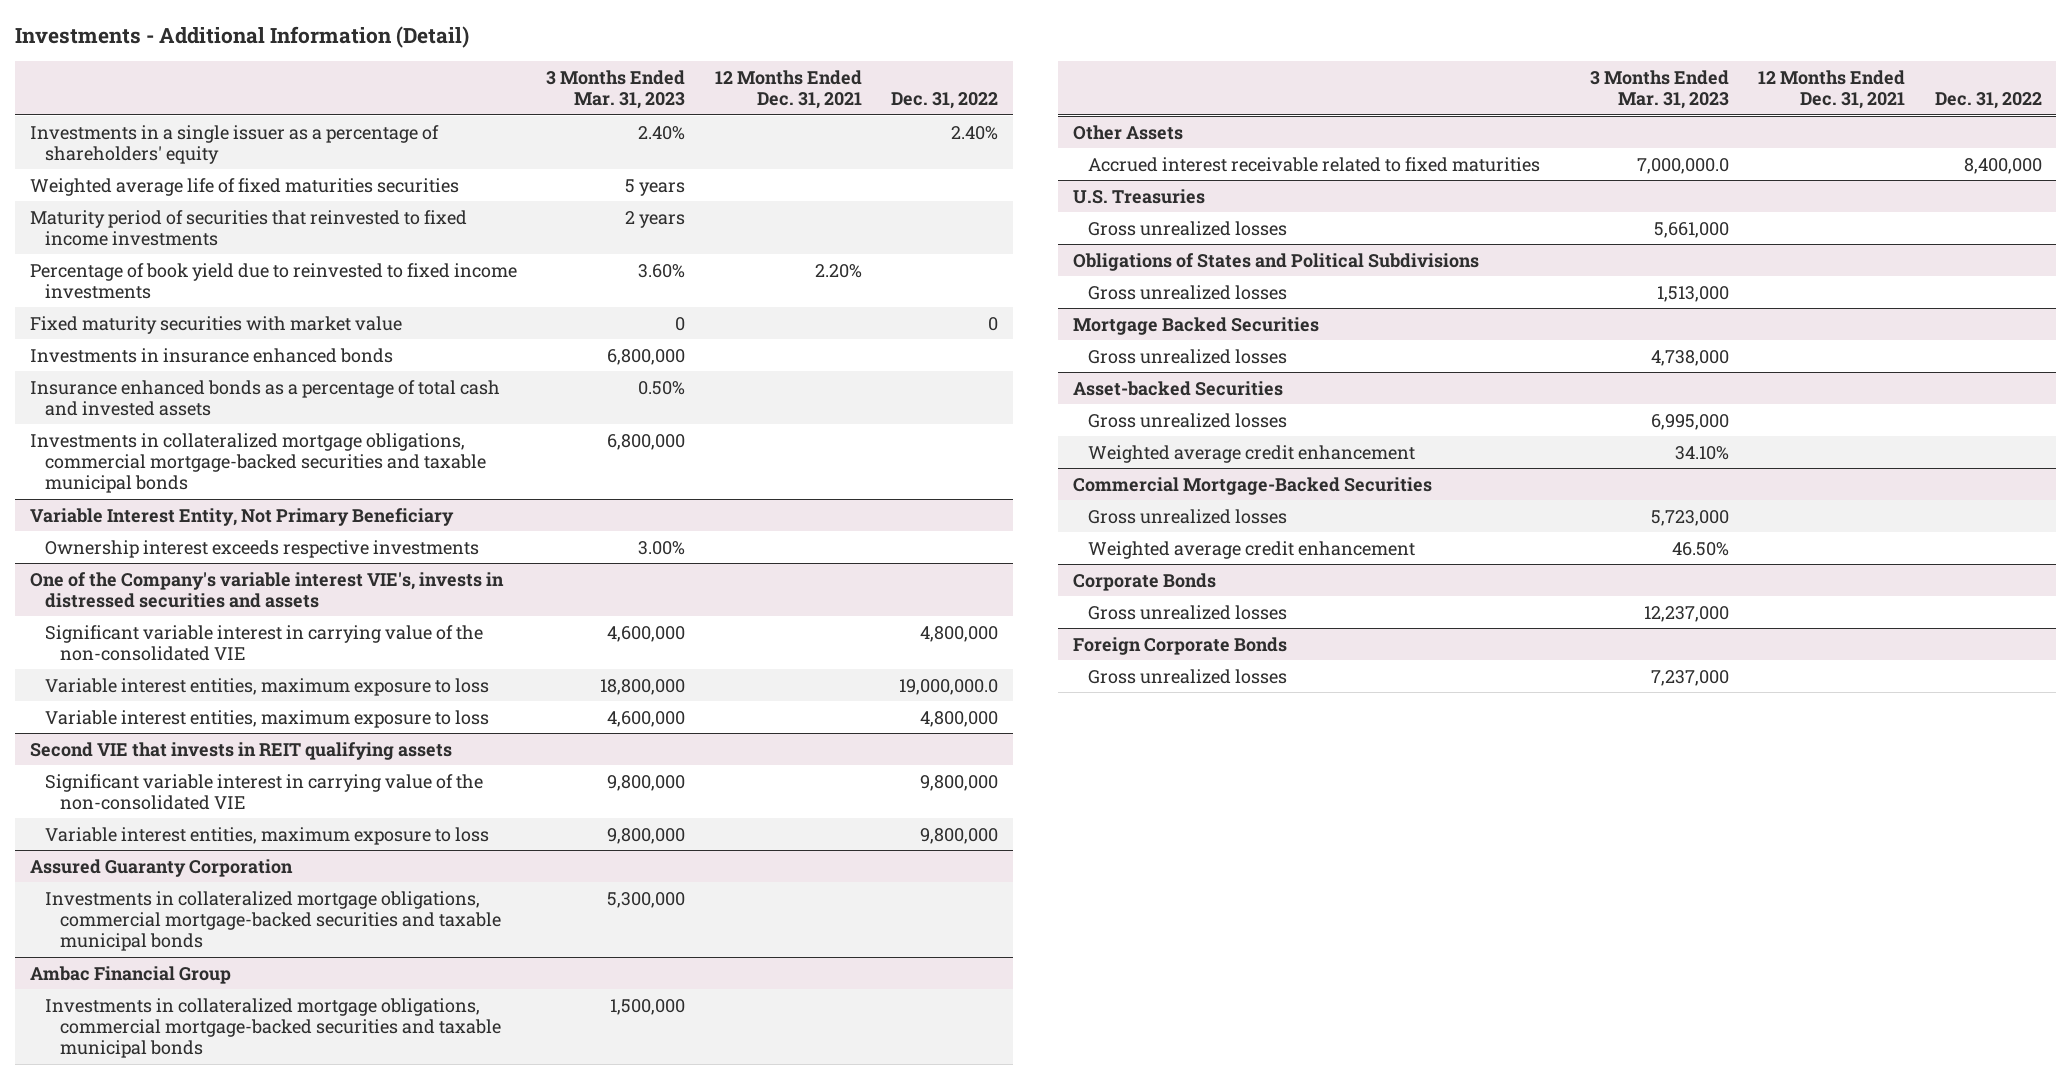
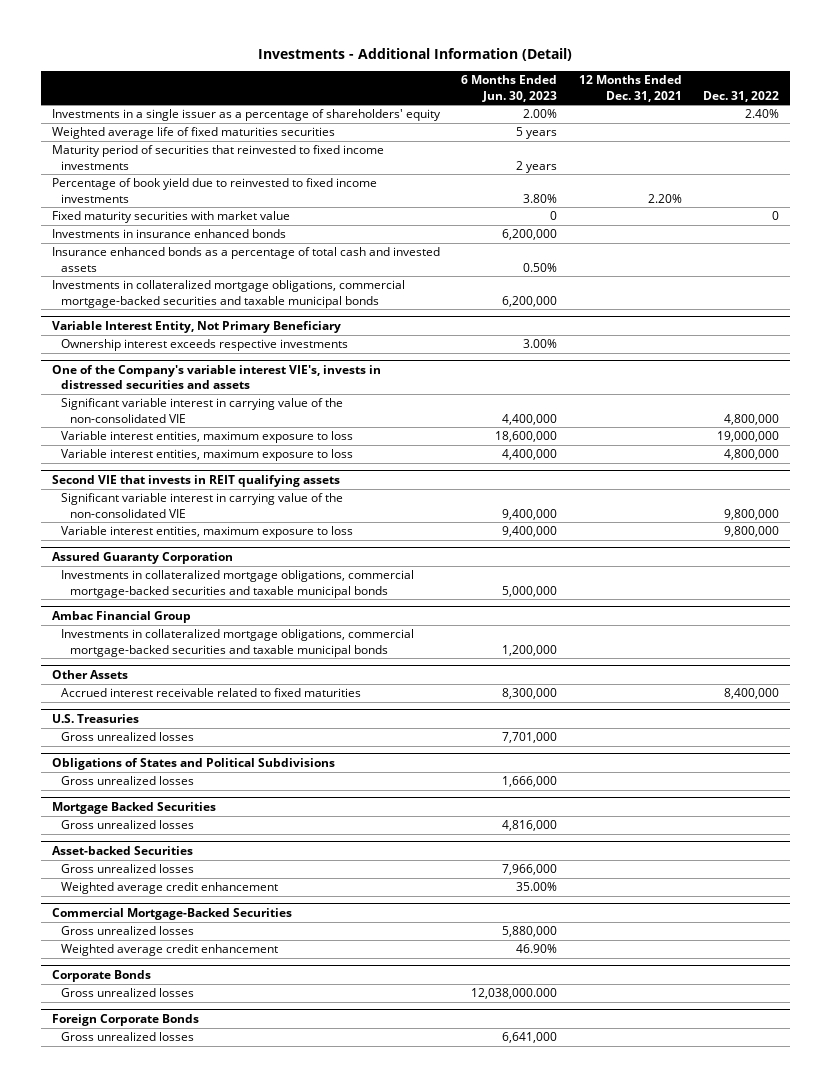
- | 3 Months Ended Mar. 31, 2023 | 12 Months Ended Dec. 31, 2021 | Dec. 31, 2022
+ | 6 Months Ended Jun. 30, 2023 | 12 Months Ended Dec. 31, 2021 | Dec. 31, 2022
@ One of the Company's variable interest VIE's, invests in distressed securities and assets
- Variable interest entities, maximum exposure to loss | 18,800,000 | | 19,000,000.0
+ Variable interest entities, maximum exposure to loss | 18,600,000 | | 19,000,000

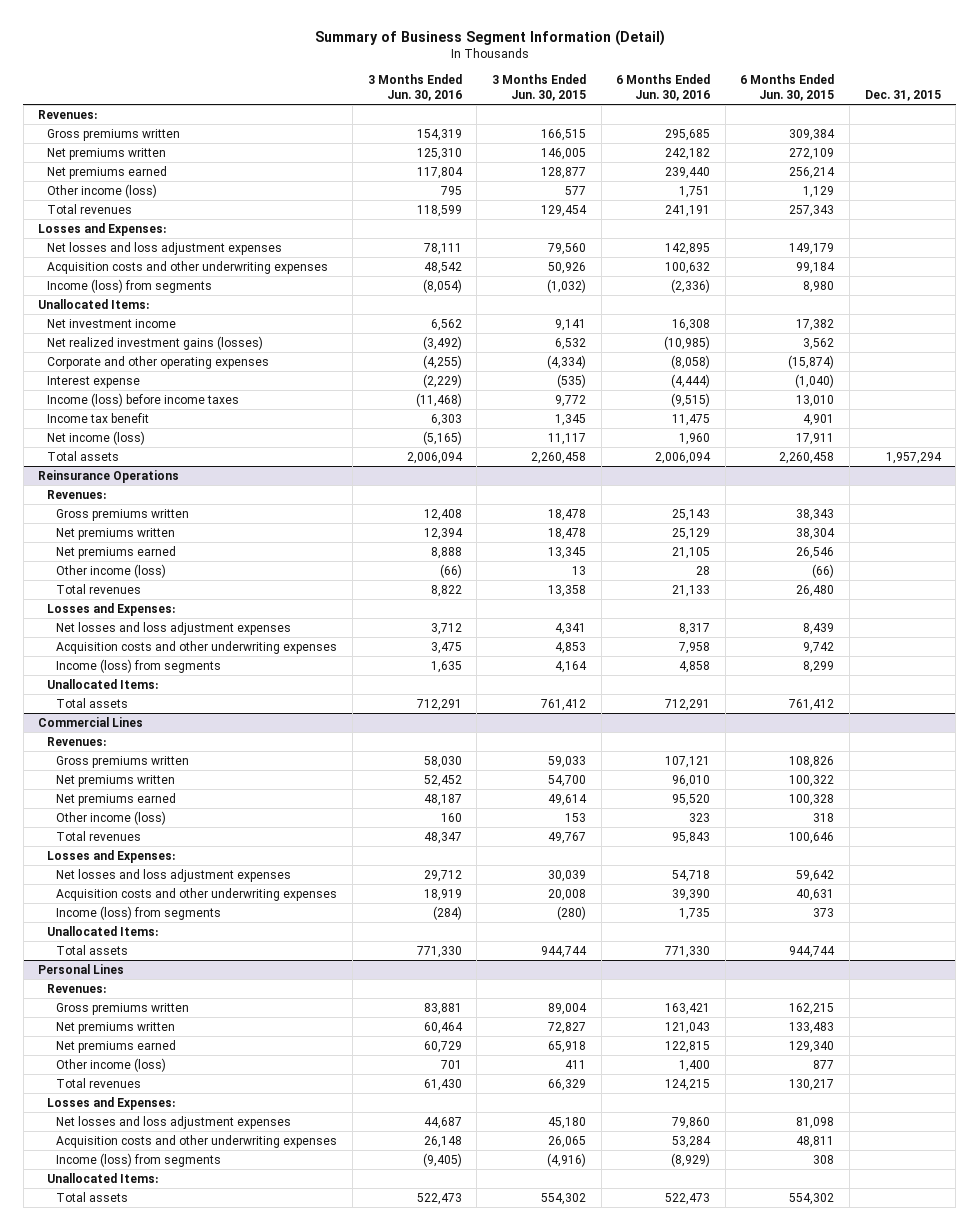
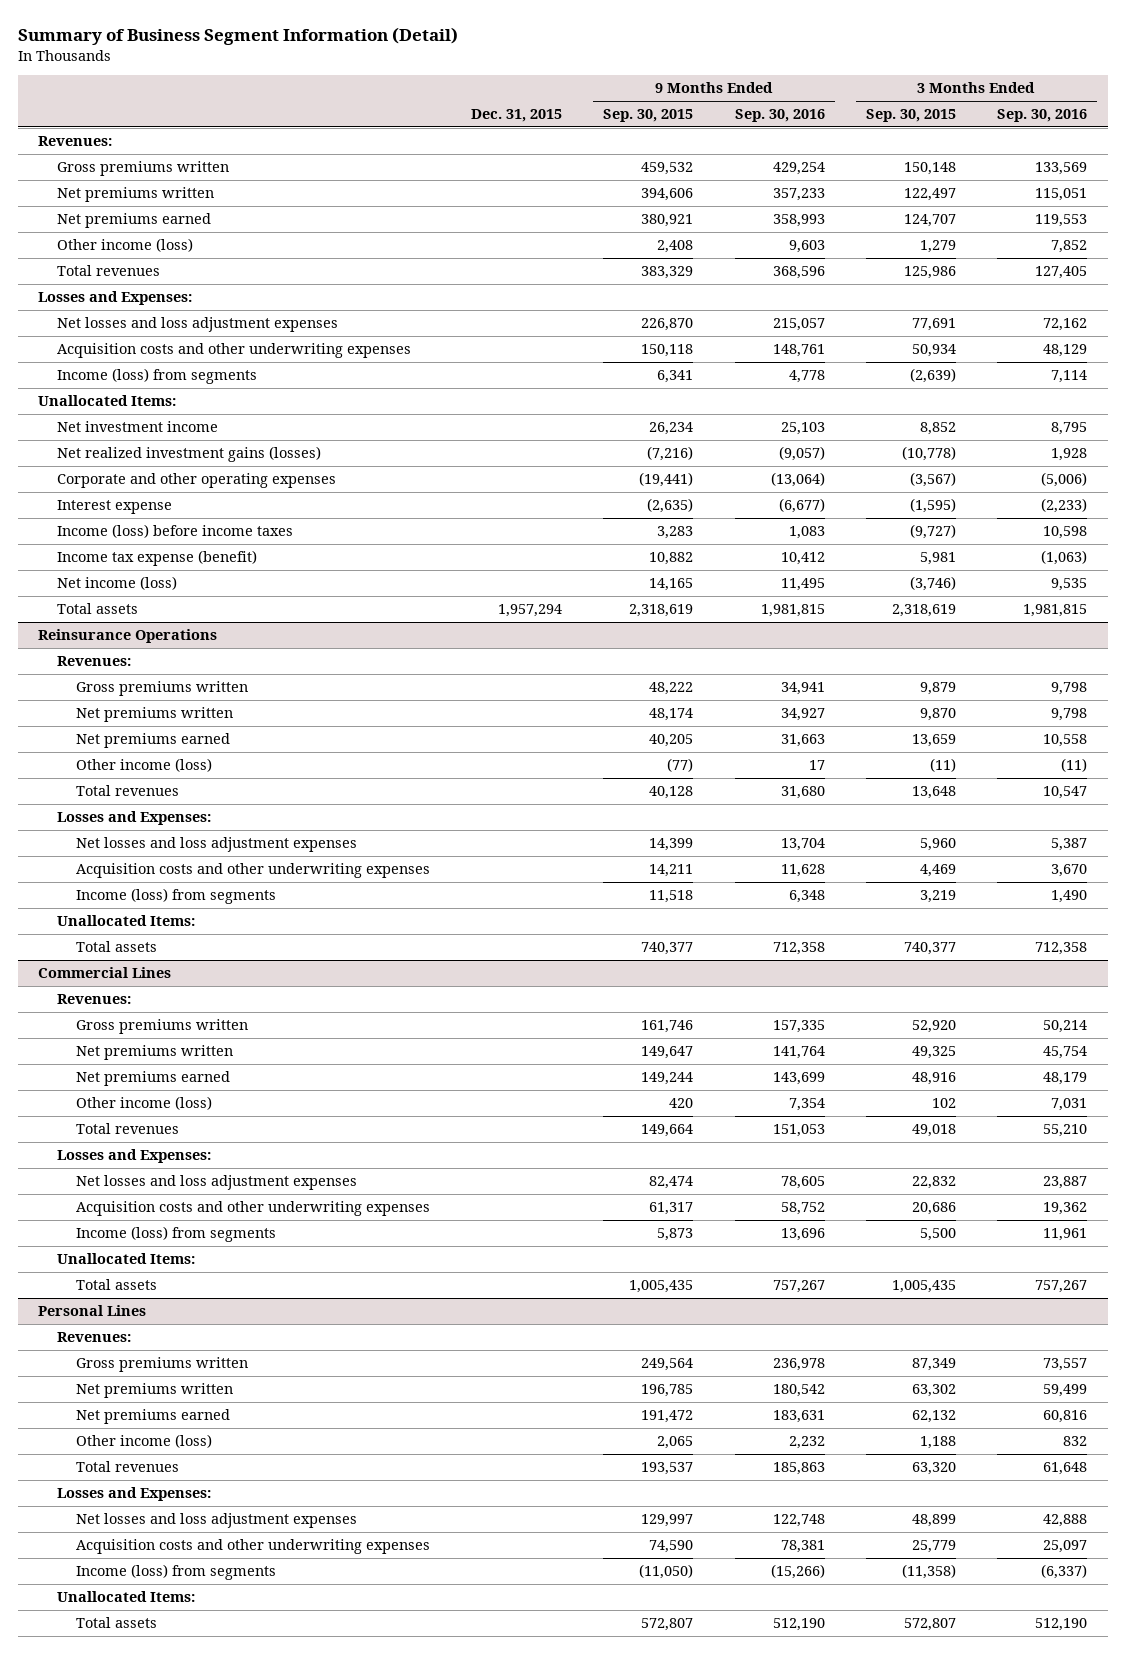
- | 3 Months Ended Jun. 30, 2016 | 3 Months Ended Jun. 30, 2015 | 6 Months Ended Jun. 30, 2016 | 6 Months Ended Jun. 30, 2015 | Dec. 31, 2015
+ | Dec. 31, 2015 | 9 Months Ended Sep. 30, 2015 | 9 Months Ended Sep. 30, 2016 | 3 Months Ended Sep. 30, 2015 | 3 Months Ended Sep. 30, 2016
- Income tax benefit | 6,303 | 1,345 | 11,475 | 4,901 |
+ Income tax expense (benefit) | | 10,882 | 10,412 | 5,981 | (1,063)

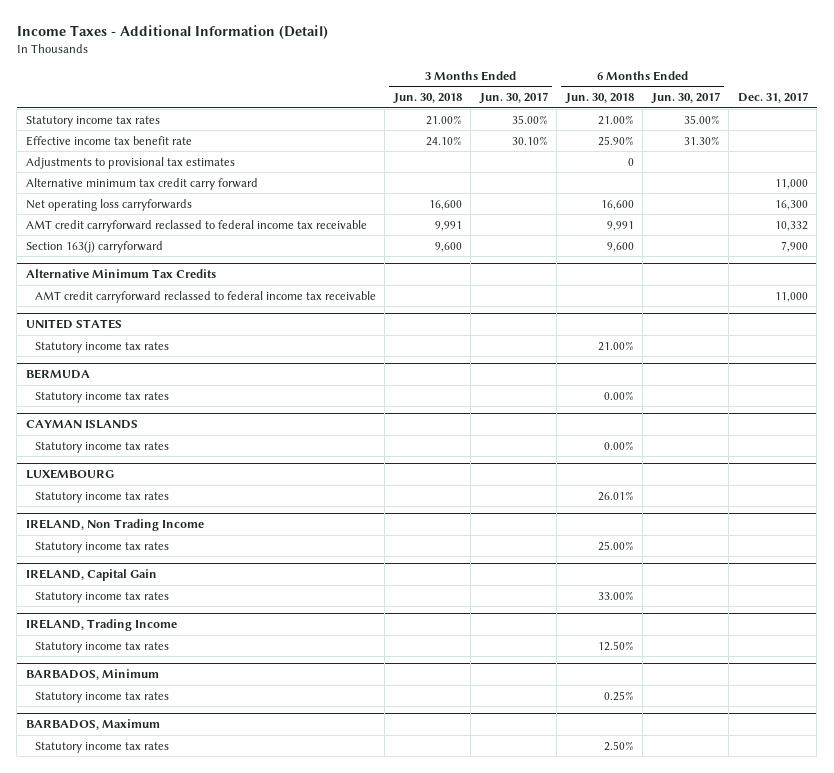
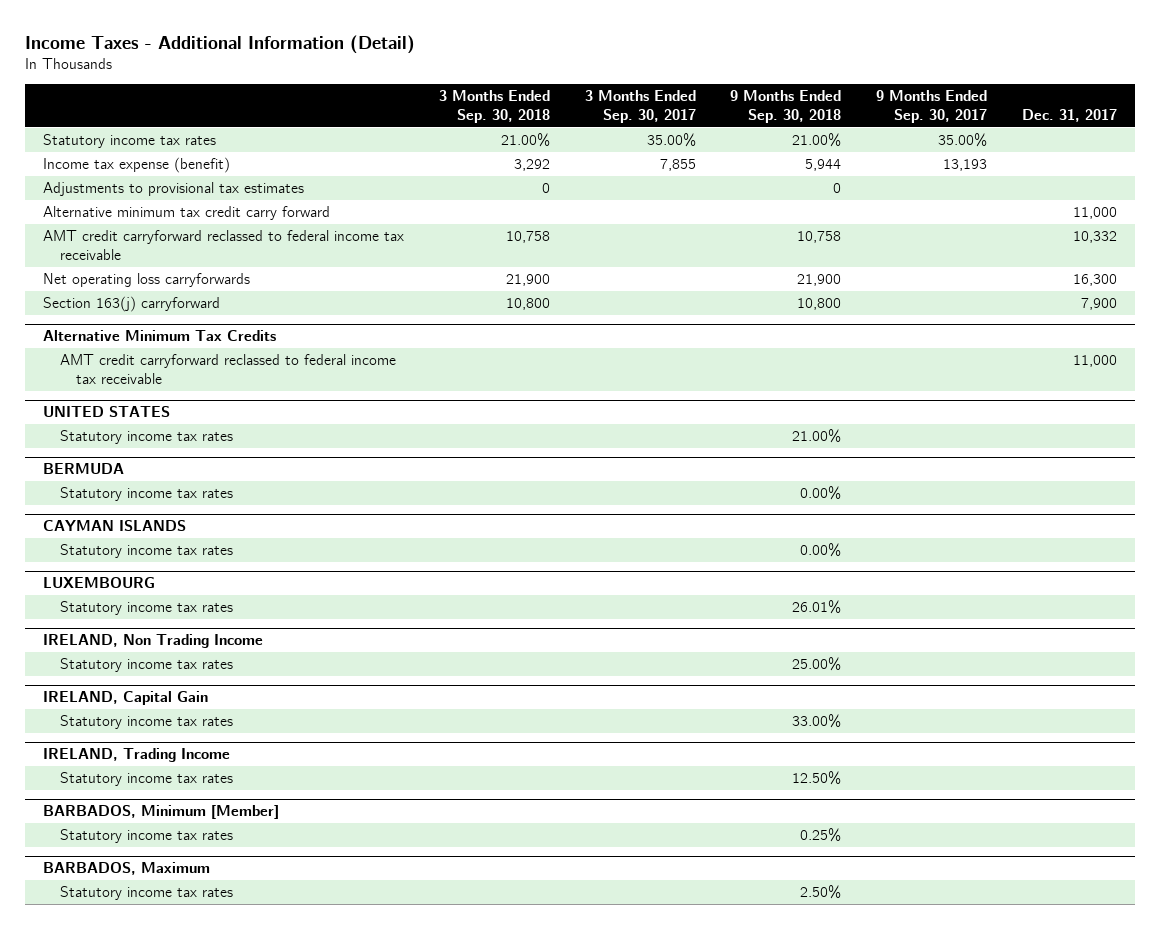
- | 3 Months Ended Jun. 30, 2018 | 3 Months Ended Jun. 30, 2017 | 6 Months Ended Jun. 30, 2018 | 6 Months Ended Jun. 30, 2017 | Dec. 31, 2017
+ | 3 Months Ended Sep. 30, 2018 | 3 Months Ended Sep. 30, 2017 | 9 Months Ended Sep. 30, 2018 | 9 Months Ended Sep. 30, 2017 | Dec. 31, 2017
- Effective income tax benefit rate | 24.10% | 30.10% | 25.90% | 31.30% |
+ Income tax expense (benefit) | 3,292 | 7,855 | 5,944 | 13,193 |
moved down: Net operating loss carryforwards | 21,900 | | 21,900 | | 16,300
- BARBADOS, Minimum
+ BARBADOS, Minimum [Member]

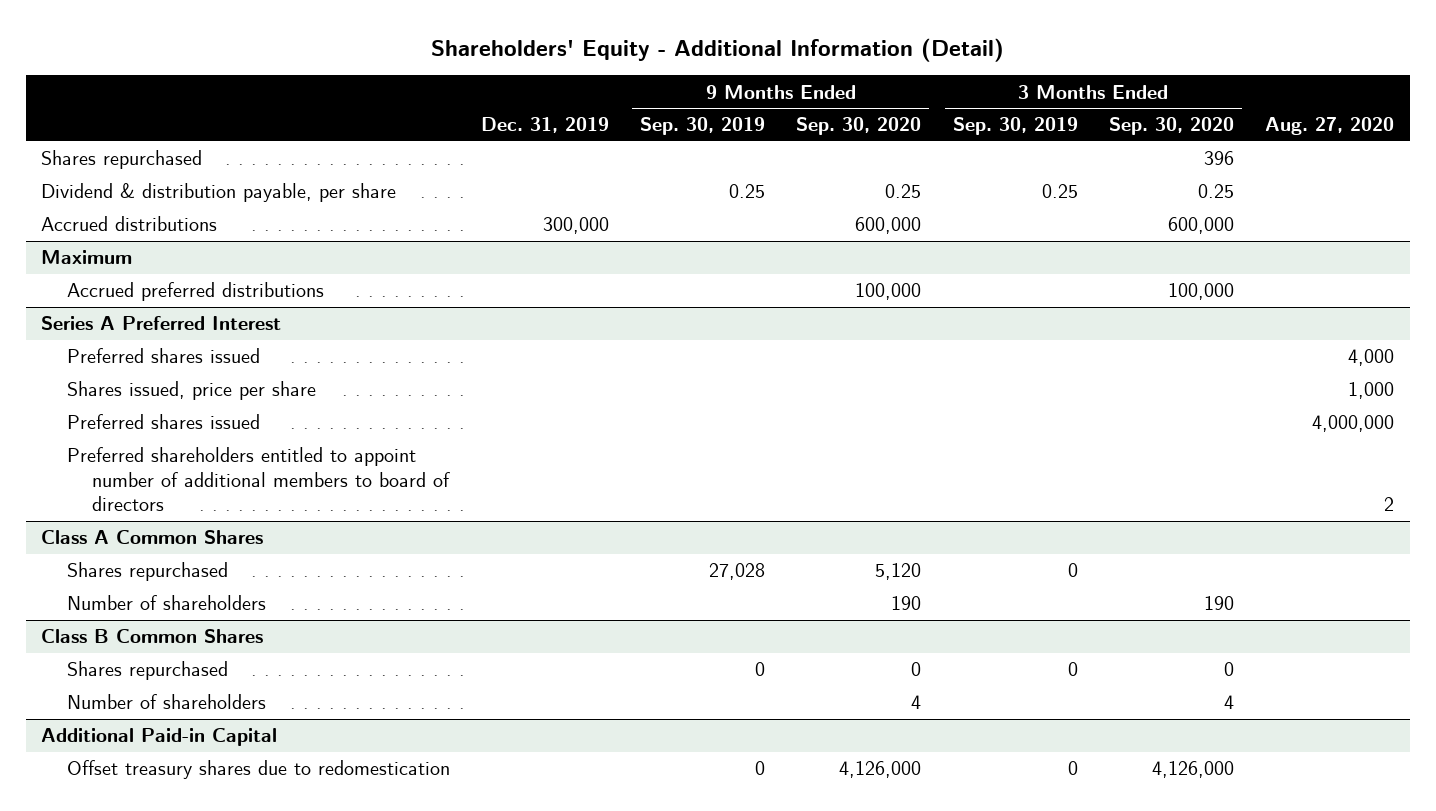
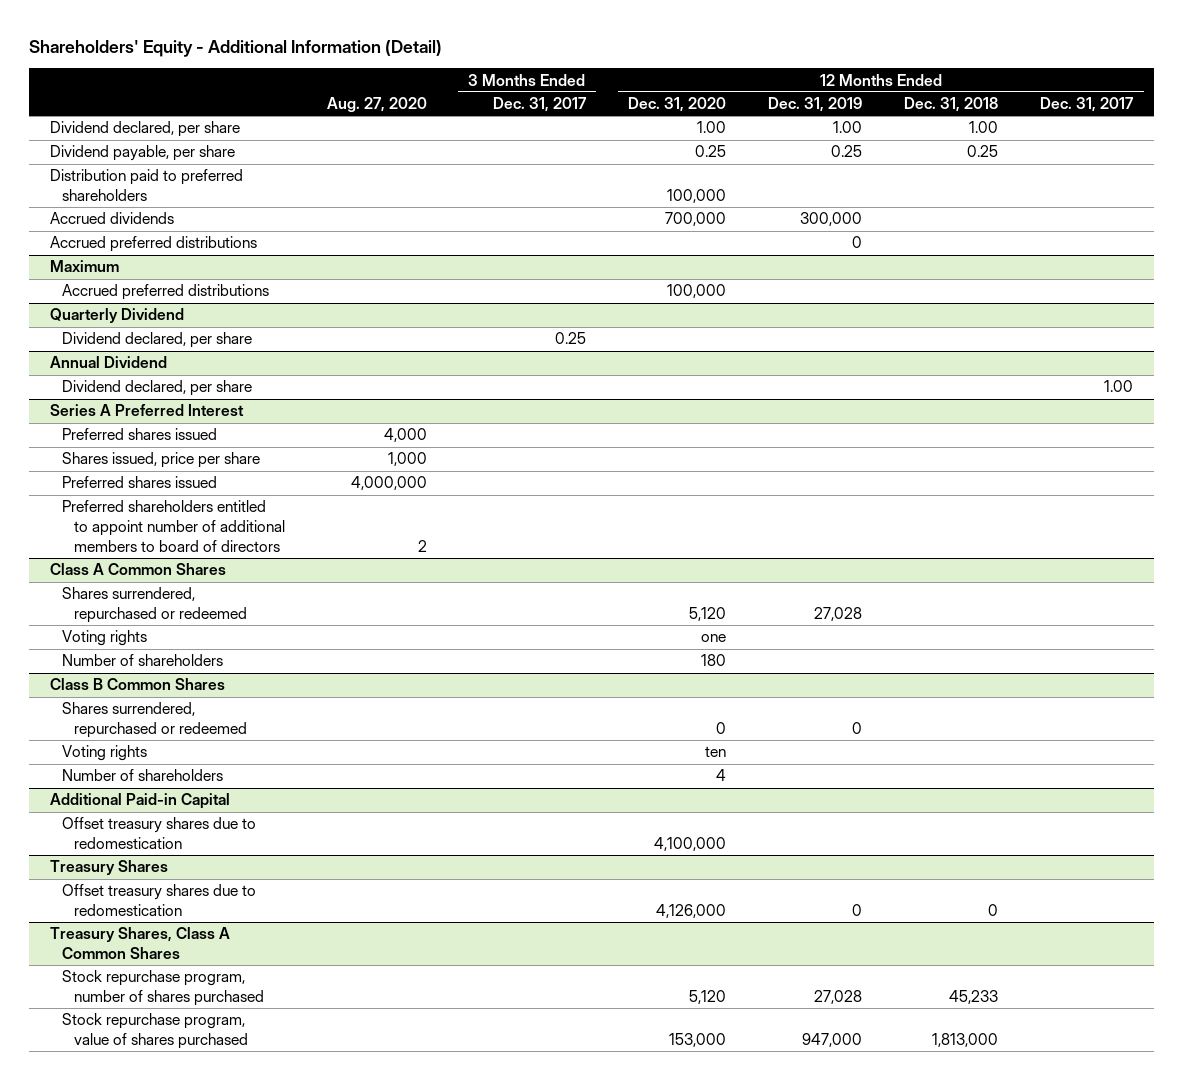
- | Dec. 31, 2019 | 9 Months Ended Sep. 30, 2019 | 9 Months Ended Sep. 30, 2020 | 3 Months Ended Sep. 30, 2019 | 3 Months Ended Sep. 30, 2020 | Aug. 27, 2020
+ | Aug. 27, 2020 | 3 Months Ended Dec. 31, 2017 | 12 Months Ended Dec. 31, 2020 | 12 Months Ended Dec. 31, 2019 | 12 Months Ended Dec. 31, 2018 | 12 Months Ended Dec. 31, 2017
- Shares repurchased | | | | | 396 |
- Dividend & distribution payable, per share | | 0.25 | 0.25 | 0.25 | 0.25 |
- Accrued distributions | 300,000 | | 600,000 | | 600,000 |
+ Dividend declared, per share | | | 1.00 | 1.00 | 1.00 |
+ Dividend payable, per share | | | 0.25 | 0.25 | 0.25 |
+ Distribution paid to preferred shareholders | | | 100,000 | | |
+ Accrued dividends | | | 700,000 | 300,000 | |
+ Accrued preferred distributions | | | | 0 | |
+ Quarterly Dividend
+ Dividend declared, per share | | 0.25 | | | |
+ Annual Dividend
+ Dividend declared, per share | | | | | | 1.00
@ Class A Common Shares
- Shares repurchased | | 27,028 | 5,120 | 0 | |
+ Shares surrendered, repurchased or redeemed | | | 5,120 | 27,028 | |
+ Voting rights | | | one | | |
@ Class B Common Shares
- Shares repurchased | | 0 | 0 | 0 | 0 |
+ Shares surrendered, repurchased or redeemed | | | 0 | 0 | |
+ Voting rights | | | ten | | |
+ Treasury Shares
+ Offset treasury shares due to redomestication | | | 4,126,000 | 0 | 0 |
+ Treasury Shares, Class A Common Shares
+ Stock repurchase program, number of shares purchased | | | 5,120 | 27,028 | 45,233 |
+ Stock repurchase program, value of shares purchased | | | 153,000 | 947,000 | 1,813,000 |

